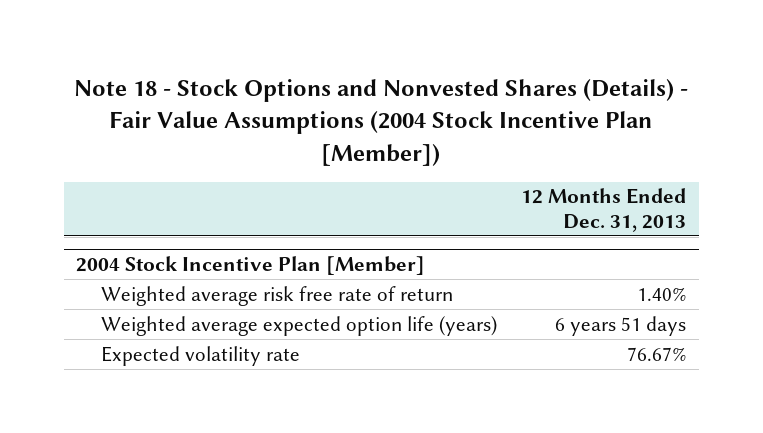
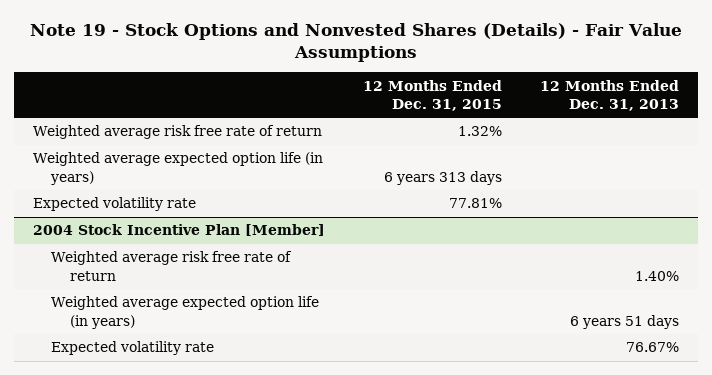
- Note 18 - Stock Options and Nonvested Shares (Details) - Fair Value Assumptions (2004 Stock Incentive Plan [Member])
+ Note 19 - Stock Options and Nonvested Shares (Details) - Fair Value Assumptions
- | 12 Months Ended Dec. 31, 2013
+ | 12 Months Ended Dec. 31, 2015 | 12 Months Ended Dec. 31, 2013
+ Weighted average risk free rate of return | 1.32% |
+ Weighted average expected option life (in years) | 6 years 313 days |
+ Expected volatility rate | 77.81% |
@ 2004 Stock Incentive Plan [Member]
- Weighted average expected option life (years) | 6 years 51 days
+ Weighted average expected option life (in years) | | 6 years 51 days

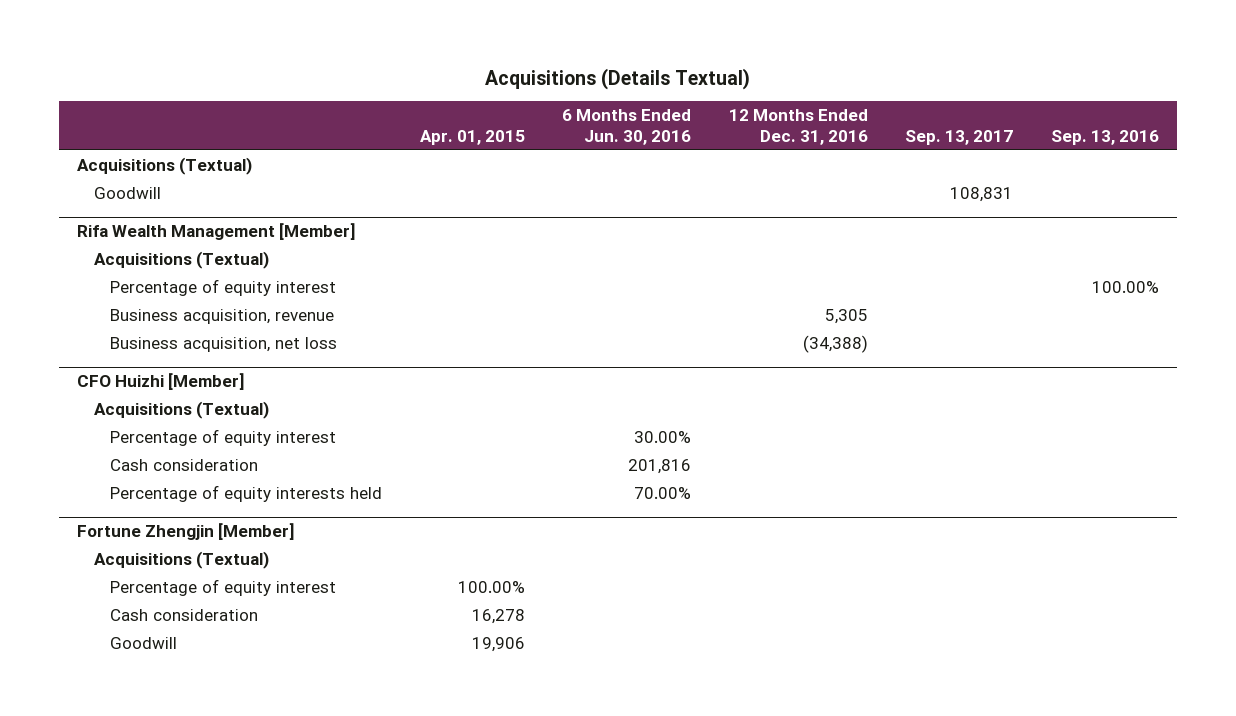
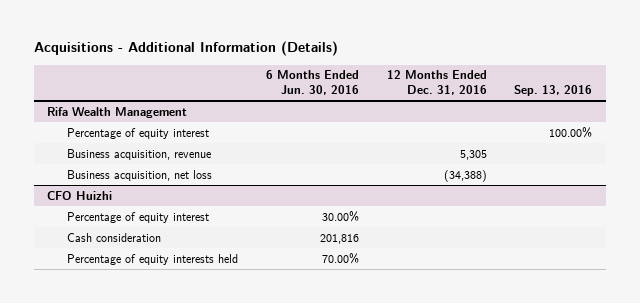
- Acquisitions (Details Textual)
+ Acquisitions - Additional Information (Details)
- | Apr. 01, 2015 | 6 Months Ended Jun. 30, 2016 | 12 Months Ended Dec. 31, 2016 | Sep. 13, 2017 | Sep. 13, 2016
+ | 6 Months Ended Jun. 30, 2016 | 12 Months Ended Dec. 31, 2016 | Sep. 13, 2016
- Acquisitions (Textual)
- Goodwill | | | | 108,831 |
- Rifa Wealth Management [Member]
- Acquisitions (Textual)
+ Rifa Wealth Management
- CFO Huizhi [Member]
- Acquisitions (Textual)
+ CFO Huizhi
- Fortune Zhengjin [Member]
- Acquisitions (Textual)
- Percentage of equity interest | 100.00% | | | |
- Cash consideration | 16,278 | | | |
- Goodwill | 19,906 | | | |

